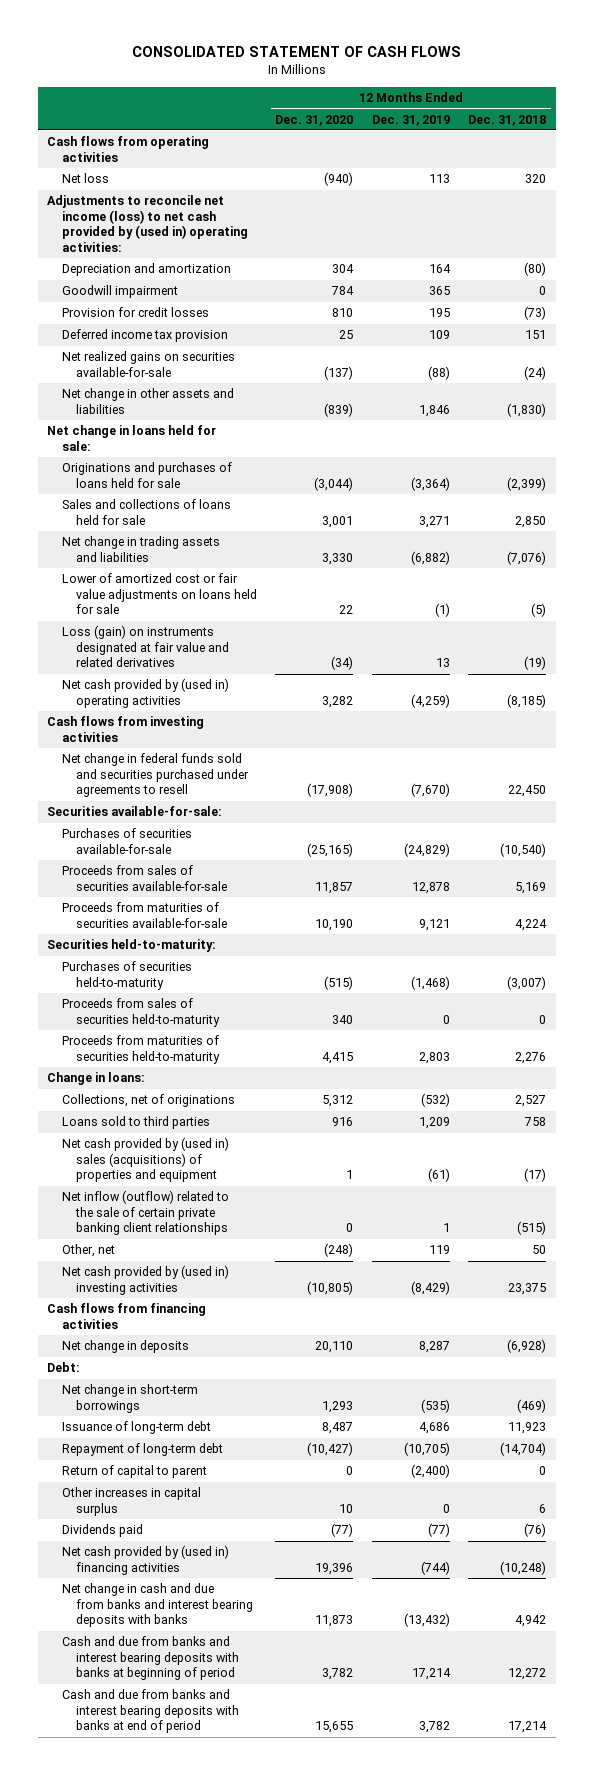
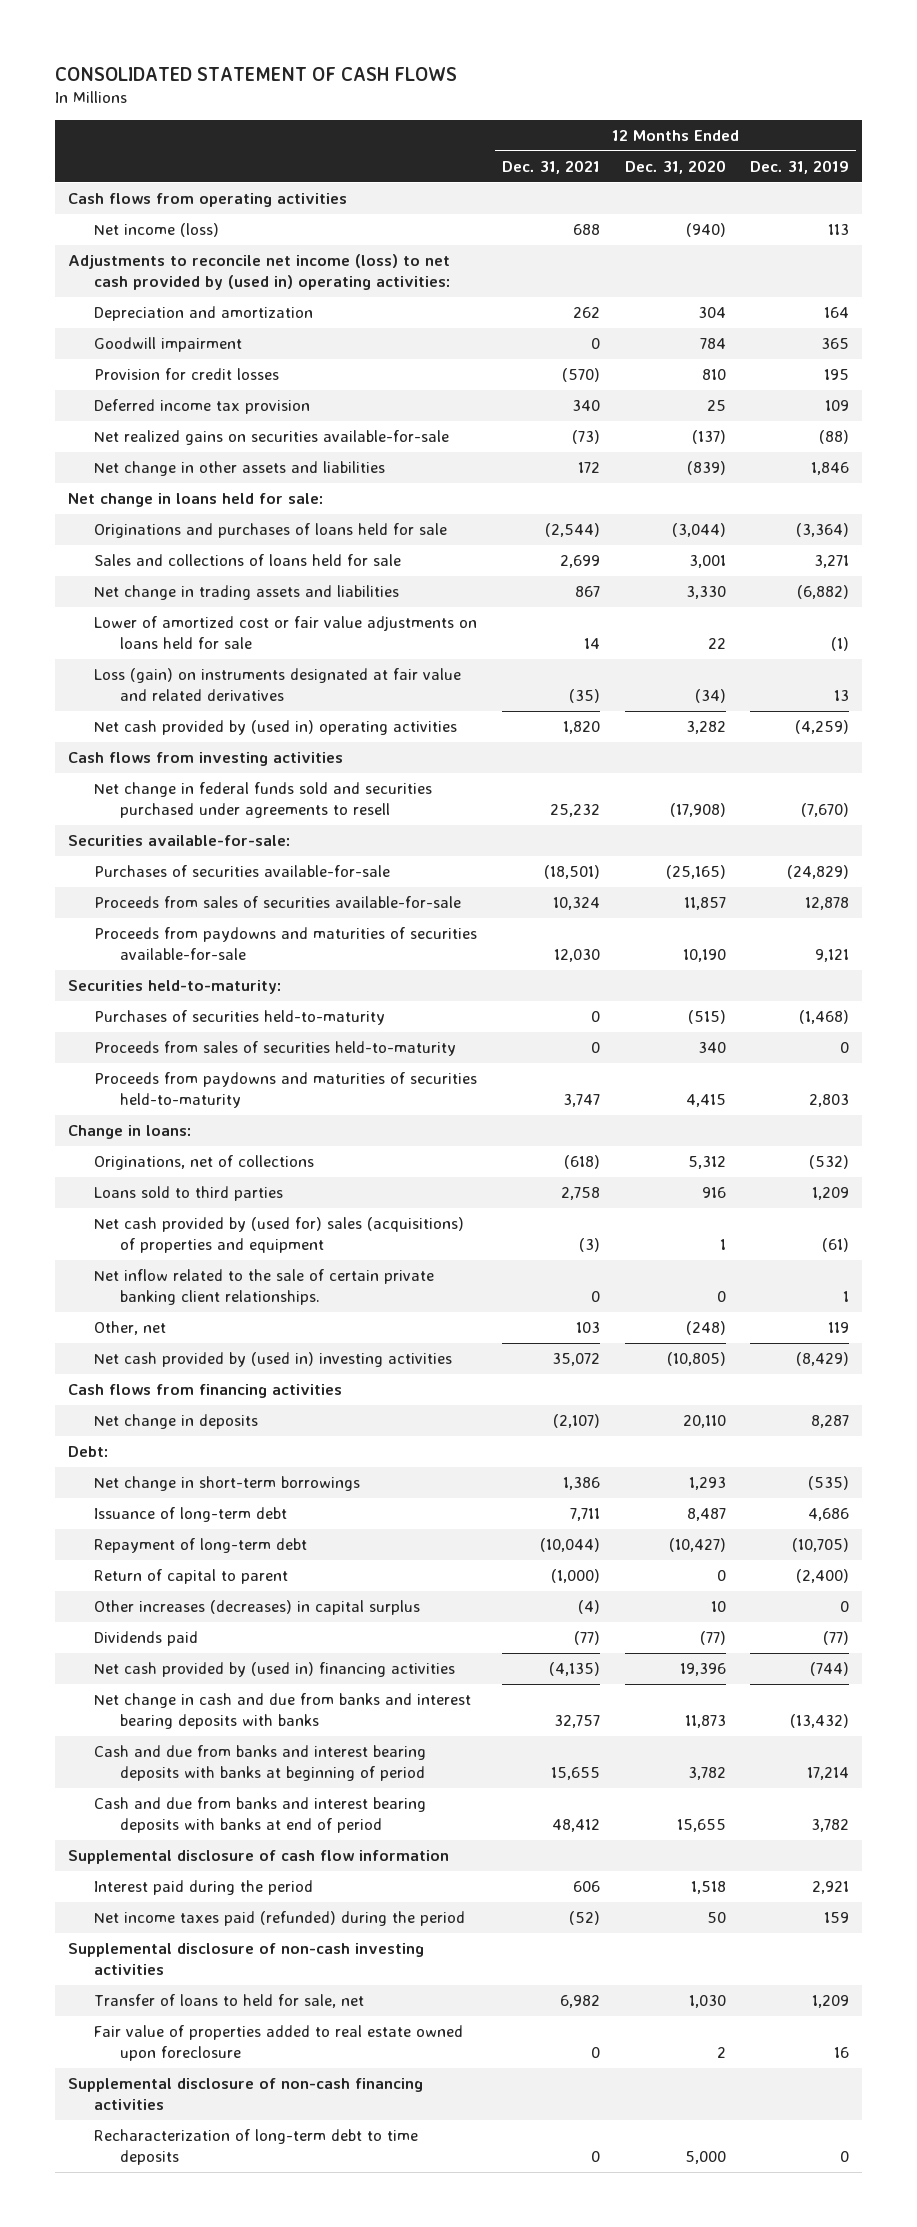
- | 12 Months Ended Dec. 31, 2020 | 12 Months Ended Dec. 31, 2019 | 12 Months Ended Dec. 31, 2018
+ | 12 Months Ended Dec. 31, 2021 | 12 Months Ended Dec. 31, 2020 | 12 Months Ended Dec. 31, 2019
- Net loss | (940) | 113 | 320
+ Net income (loss) | 688 | (940) | 113
- Proceeds from maturities of securities available-for-sale | 10,190 | 9,121 | 4,224
+ Proceeds from paydowns and maturities of securities available-for-sale | 12,030 | 10,190 | 9,121
- Proceeds from maturities of securities held-to-maturity | 4,415 | 2,803 | 2,276
+ Proceeds from paydowns and maturities of securities held-to-maturity | 3,747 | 4,415 | 2,803
- Collections, net of originations | 5,312 | (532) | 2,527
+ Originations, net of collections | (618) | 5,312 | (532)
- Net cash provided by (used in) sales (acquisitions) of properties and equipment | 1 | (61) | (17)
- Net inflow (outflow) related to the sale of certain private banking client relationships | 0 | 1 | (515)
+ Net cash provided by (used for) sales (acquisitions) of properties and equipment | (3) | 1 | (61)
+ Net inflow related to the sale of certain private banking client relationships. | 0 | 0 | 1
- Other increases in capital surplus | 10 | 0 | 6
+ Other increases (decreases) in capital surplus | (4) | 10 | 0
+ Supplemental disclosure of cash flow information
+ Interest paid during the period | 606 | 1,518 | 2,921
+ Net income taxes paid (refunded) during the period | (52) | 50 | 159
+ Supplemental disclosure of non-cash investing activities
+ Transfer of loans to held for sale, net | 6,982 | 1,030 | 1,209
+ Fair value of properties added to real estate owned upon foreclosure | 0 | 2 | 16
+ Supplemental disclosure of non-cash financing activities
+ Recharacterization of long-term debt to time deposits | 0 | 5,000 | 0

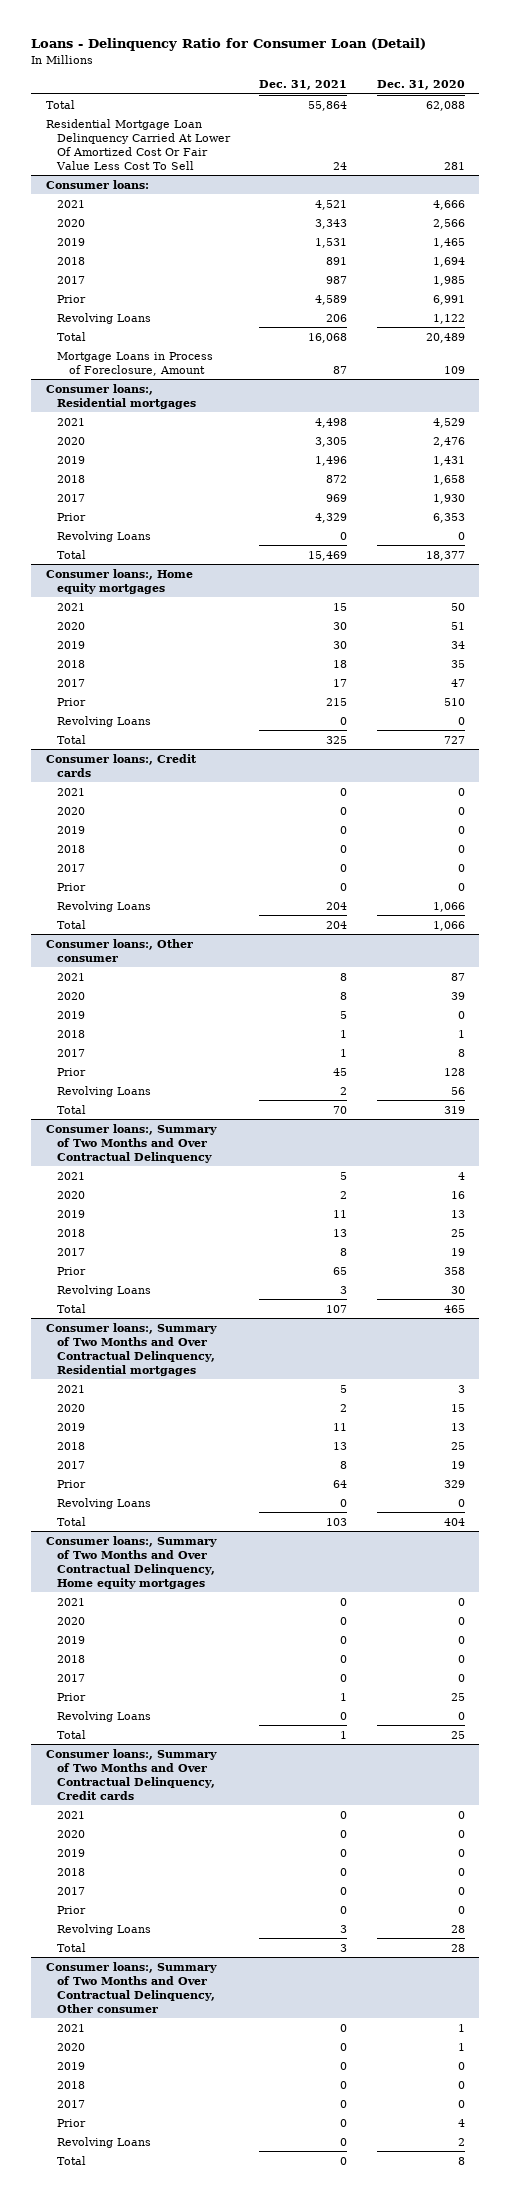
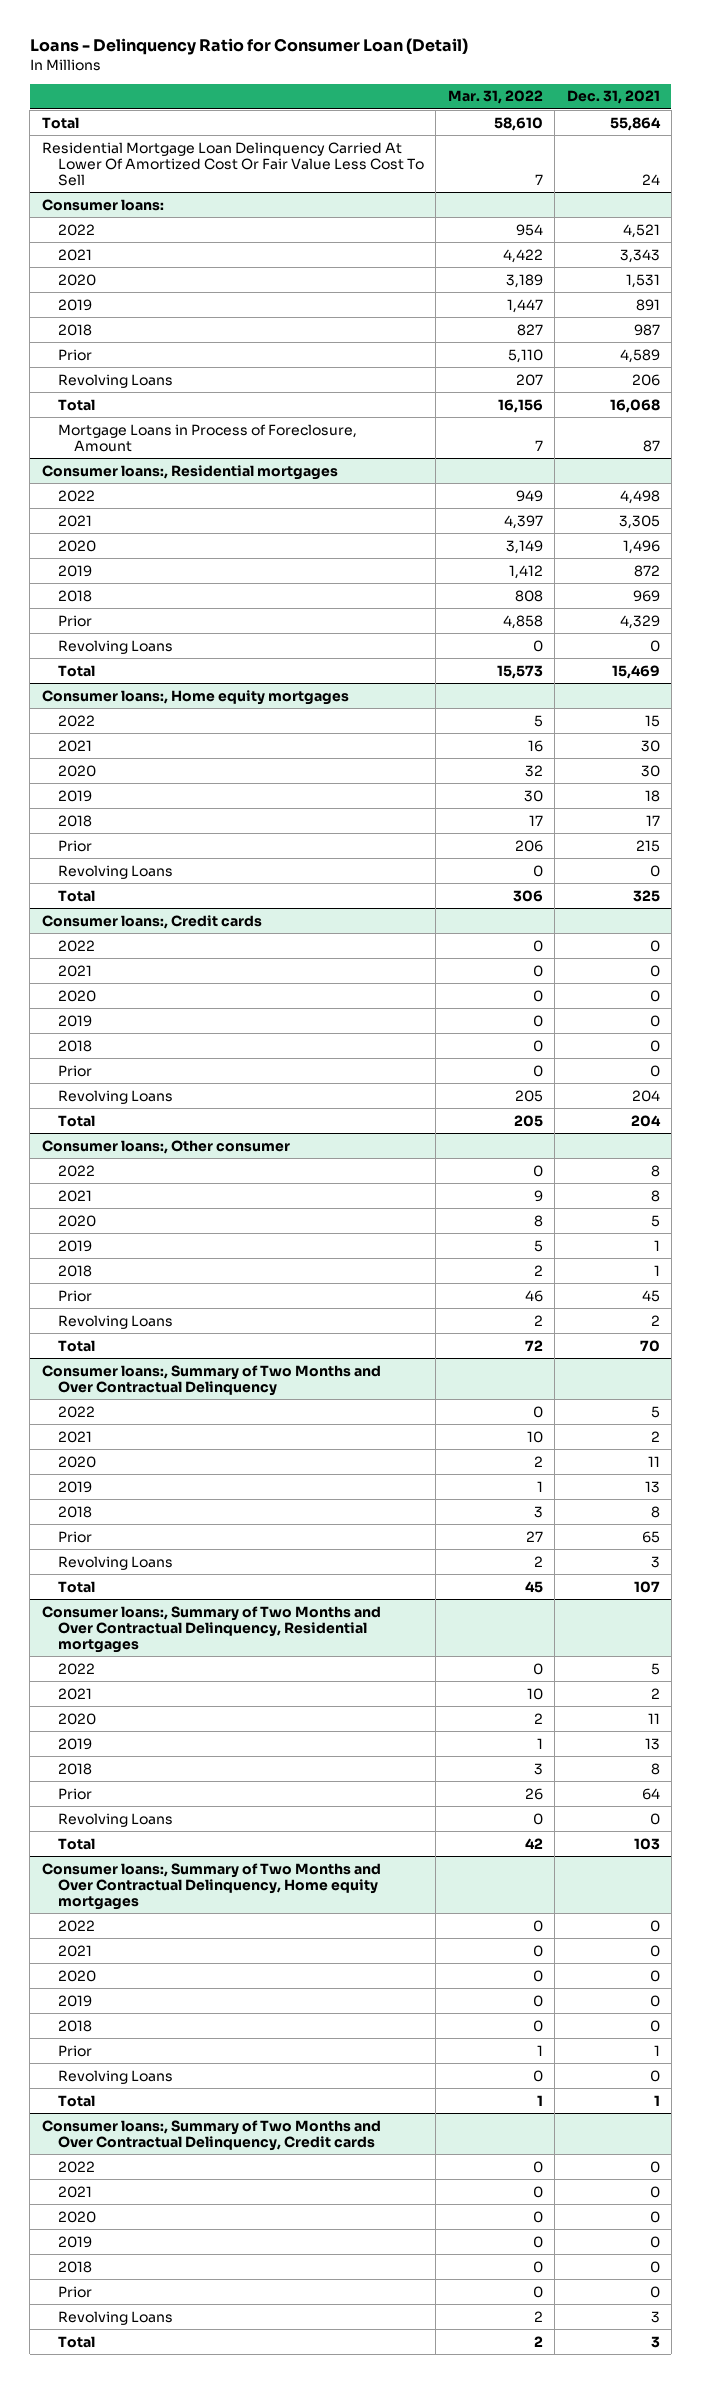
- | Dec. 31, 2021 | Dec. 31, 2020
+ | Mar. 31, 2022 | Dec. 31, 2021
@ Consumer loans:
- 2021 | 4,521 | 4,666
- 2020 | 3,343 | 2,566
- 2019 | 1,531 | 1,465
- 2018 | 891 | 1,694
- 2017 | 987 | 1,985
+ 2022 | 954 | 4,521
+ 2021 | 4,422 | 3,343
+ 2020 | 3,189 | 1,531
+ 2019 | 1,447 | 891
+ 2018 | 827 | 987
@ Consumer loans:, Residential mortgages
- 2021 | 4,498 | 4,529
- 2020 | 3,305 | 2,476
- 2019 | 1,496 | 1,431
- 2018 | 872 | 1,658
- 2017 | 969 | 1,930
+ 2022 | 949 | 4,498
+ 2021 | 4,397 | 3,305
+ 2020 | 3,149 | 1,496
+ 2019 | 1,412 | 872
+ 2018 | 808 | 969
@ Consumer loans:, Home equity mortgages
- 2021 | 15 | 50
+ 2022 | 5 | 15
+ 2021 | 16 | 30
- 2019 | 30 | 34
- 2018 | 18 | 35
- 2017 | 17 | 47
+ 2019 | 30 | 18
+ 2018 | 17 | 17
@ Consumer loans:, Credit cards
+ 2022 | 0 | 0
- 2017 | 0 | 0
@ Consumer loans:, Other consumer
+ 2022 | 0 | 8
- 2020 | 8 | 39
- 2019 | 5 | 0
+ 2020 | 8 | 5
+ 2019 | 5 | 1
- 2017 | 1 | 8
@ Consumer loans:, Summary of Two Months and Over Contractual Delinquency
- 2021 | 5 | 4
- 2020 | 2 | 16
- 2019 | 11 | 13
- 2018 | 13 | 25
- 2017 | 8 | 19
+ 2022 | 0 | 5
+ 2021 | 10 | 2
+ 2020 | 2 | 11
+ 2019 | 1 | 13
+ 2018 | 3 | 8
@ Consumer loans:, Summary of Two Months and Over Contractual Delinquency, Residential mortgages
- 2021 | 5 | 3
- 2020 | 2 | 15
- 2019 | 11 | 13
- 2018 | 13 | 25
- 2017 | 8 | 19
+ 2022 | 0 | 5
+ 2021 | 10 | 2
+ 2020 | 2 | 11
+ 2019 | 1 | 13
+ 2018 | 3 | 8
@ Consumer loans:, Summary of Two Months and Over Contractual Delinquency, Home equity mortgages
+ 2022 | 0 | 0
- 2017 | 0 | 0
@ Consumer loans:, Summary of Two Months and Over Contractual Delinquency, Credit cards
+ 2022 | 0 | 0
- 2017 | 0 | 0
- Consumer loans:, Summary of Two Months and Over Contractual Delinquency, Other consumer
- 2021 | 0 | 1
- 2020 | 0 | 1
- 2019 | 0 | 0
- 2018 | 0 | 0
- 2017 | 0 | 0
- Prior | 0 | 4
- Revolving Loans | 0 | 2
- Total | 0 | 8

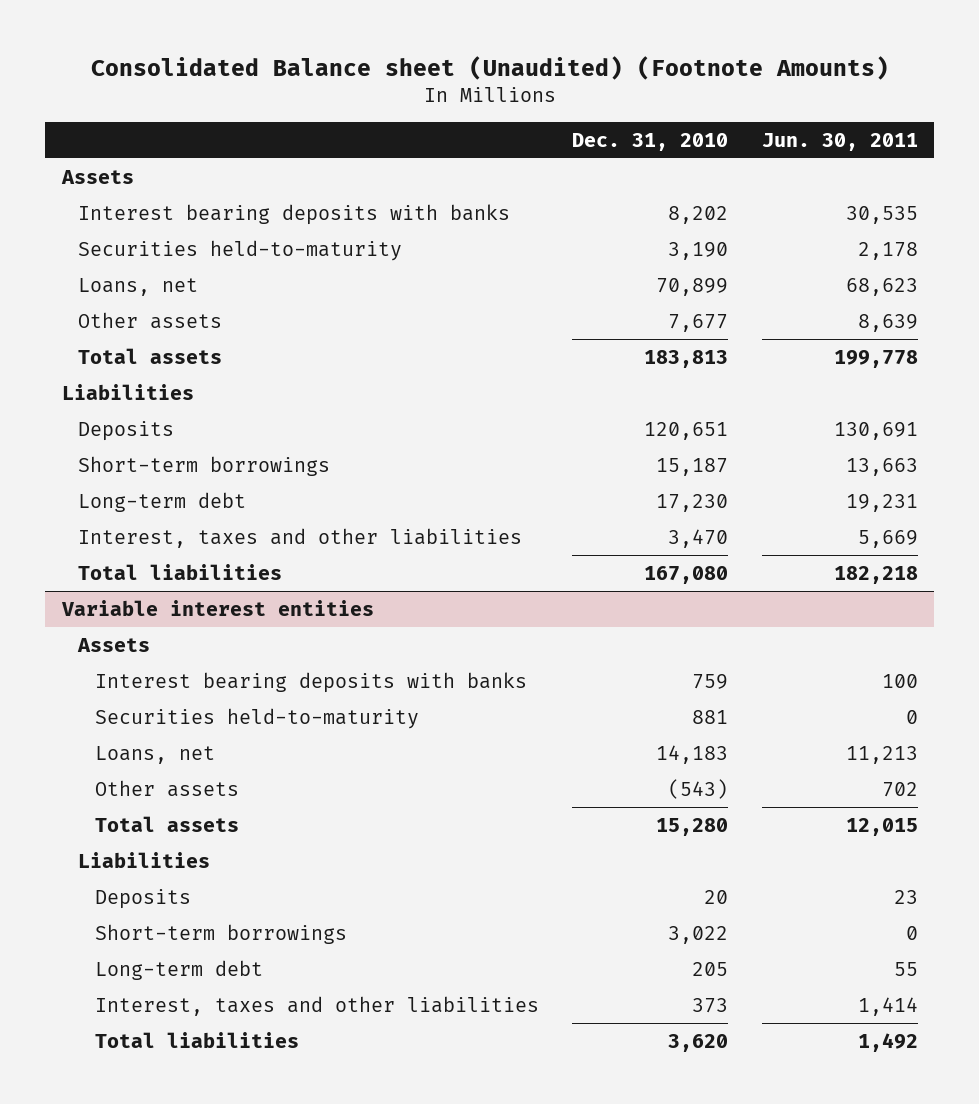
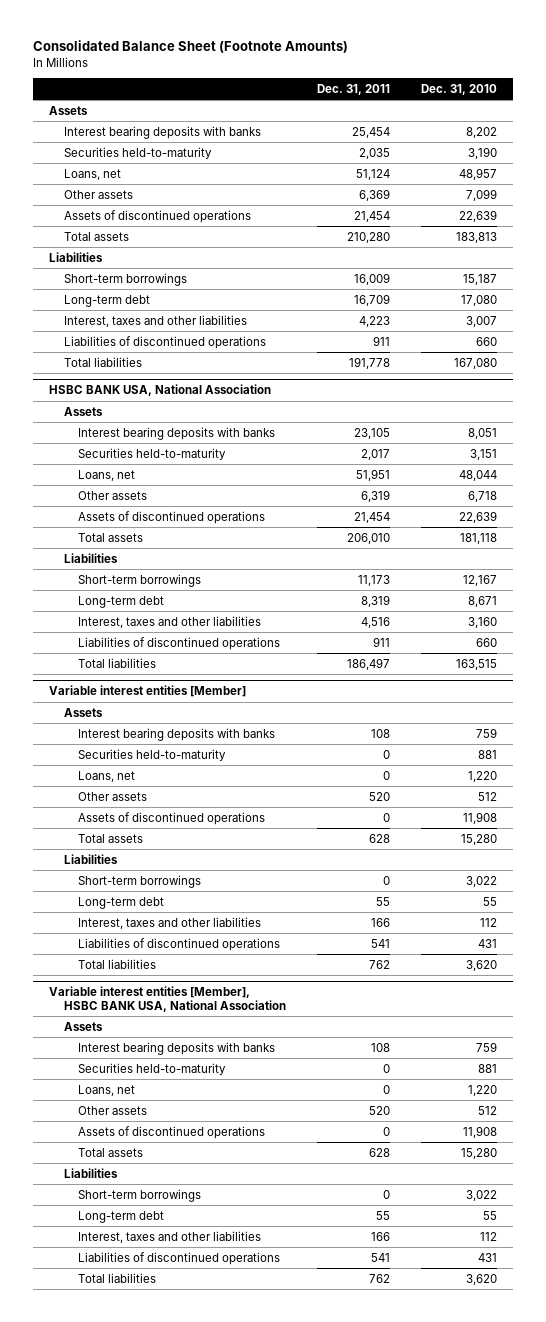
- Consolidated Balance sheet (Unaudited) (Footnote Amounts)
+ Consolidated Balance Sheet (Footnote Amounts)
- | Dec. 31, 2010 | Jun. 30, 2011
+ | Dec. 31, 2011 | Dec. 31, 2010
- Loans, net | 70,899 | 68,623
- Other assets | 7,677 | 8,639
+ Loans, net | 51,124 | 48,957
+ Other assets | 6,369 | 7,099
+ Assets of discontinued operations | 21,454 | 22,639
- Deposits | 120,651 | 130,691
- Long-term debt | 17,230 | 19,231
- Interest, taxes and other liabilities | 3,470 | 5,669
+ Long-term debt | 16,709 | 17,080
+ Interest, taxes and other liabilities | 4,223 | 3,007
+ Liabilities of discontinued operations | 911 | 660
- Variable interest entities
+ HSBC BANK USA, National Association
+ Interest bearing deposits with banks | 23,105 | 8,051
+ Securities held-to-maturity | 2,017 | 3,151
+ Loans, net | 51,951 | 48,044
+ Other assets | 6,319 | 6,718
+ Assets of discontinued operations | 21,454 | 22,639
+ Total assets | 206,010 | 181,118
+ Liabilities
+ Short-term borrowings | 11,173 | 12,167
+ Long-term debt | 8,319 | 8,671
+ Interest, taxes and other liabilities | 4,516 | 3,160
+ Liabilities of discontinued operations | 911 | 660
+ Total liabilities | 186,497 | 163,515
+ Variable interest entities [Member]
+ Assets
- Loans, net | 14,183 | 11,213
- Other assets | (543) | 702
+ Loans, net | 0 | 1,220
+ Other assets | 520 | 512
+ Assets of discontinued operations | 0 | 11,908
- Deposits | 20 | 23
- Long-term debt | 205 | 55
- Interest, taxes and other liabilities | 373 | 1,414
+ Long-term debt | 55 | 55
+ Interest, taxes and other liabilities | 166 | 112
+ Liabilities of discontinued operations | 541 | 431
+ Variable interest entities [Member], HSBC BANK USA, National Association
+ Assets
+ Interest bearing deposits with banks | 108 | 759
+ Securities held-to-maturity | 0 | 881
+ Loans, net | 0 | 1,220
+ Other assets | 520 | 512
+ Assets of discontinued operations | 0 | 11,908
+ Total assets | 628 | 15,280
+ Liabilities
+ Short-term borrowings | 0 | 3,022
+ Long-term debt | 55 | 55
+ Interest, taxes and other liabilities | 166 | 112
+ Liabilities of discontinued operations | 541 | 431
+ Total liabilities | 762 | 3,620

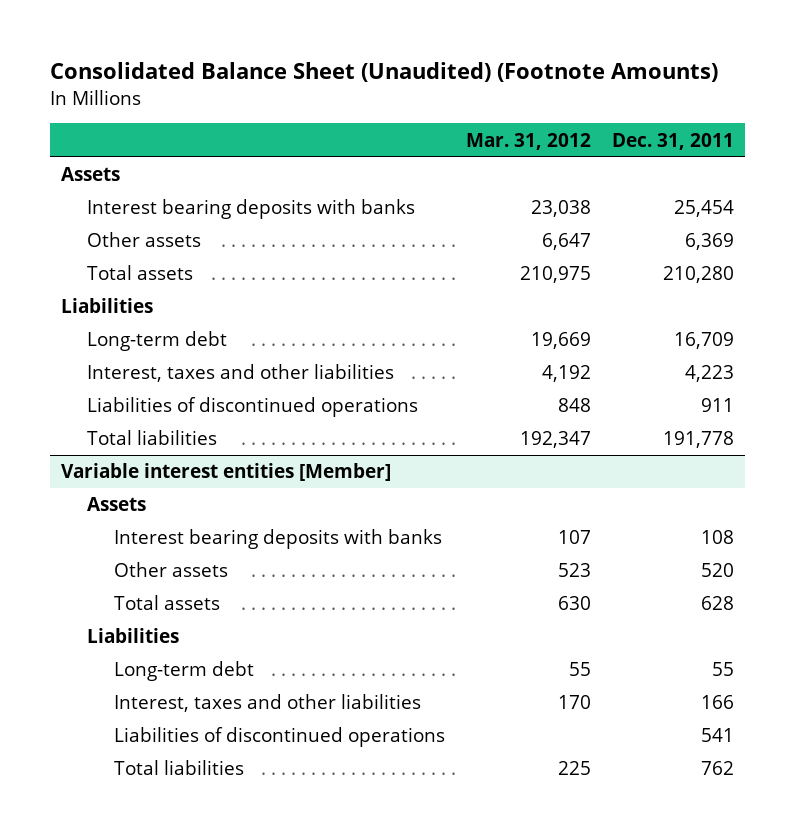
- Consolidated Balance Sheet (Footnote Amounts)
+ Consolidated Balance Sheet (Unaudited) (Footnote Amounts)
- | Dec. 31, 2011 | Dec. 31, 2010
+ | Mar. 31, 2012 | Dec. 31, 2011
- Securities held-to-maturity | 2,035 | 3,190
- Loans, net | 51,124 | 48,957
- Assets of discontinued operations | 21,454 | 22,639
- Short-term borrowings | 16,009 | 15,187
- HSBC BANK USA, National Association
- Assets
- Interest bearing deposits with banks | 23,105 | 8,051
- Securities held-to-maturity | 2,017 | 3,151
- Loans, net | 51,951 | 48,044
- Other assets | 6,319 | 6,718
- Assets of discontinued operations | 21,454 | 22,639
- Total assets | 206,010 | 181,118
- Liabilities
- Short-term borrowings | 11,173 | 12,167
- Long-term debt | 8,319 | 8,671
- Interest, taxes and other liabilities | 4,516 | 3,160
- Liabilities of discontinued operations | 911 | 660
- Total liabilities | 186,497 | 163,515
@ Variable interest entities [Member]
- Securities held-to-maturity | 0 | 881
- Loans, net | 0 | 1,220
- Assets of discontinued operations | 0 | 11,908
- Short-term borrowings | 0 | 3,022
- Variable interest entities [Member], HSBC BANK USA, National Association
- Assets
- Interest bearing deposits with banks | 108 | 759
- Securities held-to-maturity | 0 | 881
- Loans, net | 0 | 1,220
- Other assets | 520 | 512
- Assets of discontinued operations | 0 | 11,908
- Total assets | 628 | 15,280
- Liabilities
- Short-term borrowings | 0 | 3,022
- Long-term debt | 55 | 55
- Interest, taxes and other liabilities | 166 | 112
- Liabilities of discontinued operations | 541 | 431
- Total liabilities | 762 | 3,620

